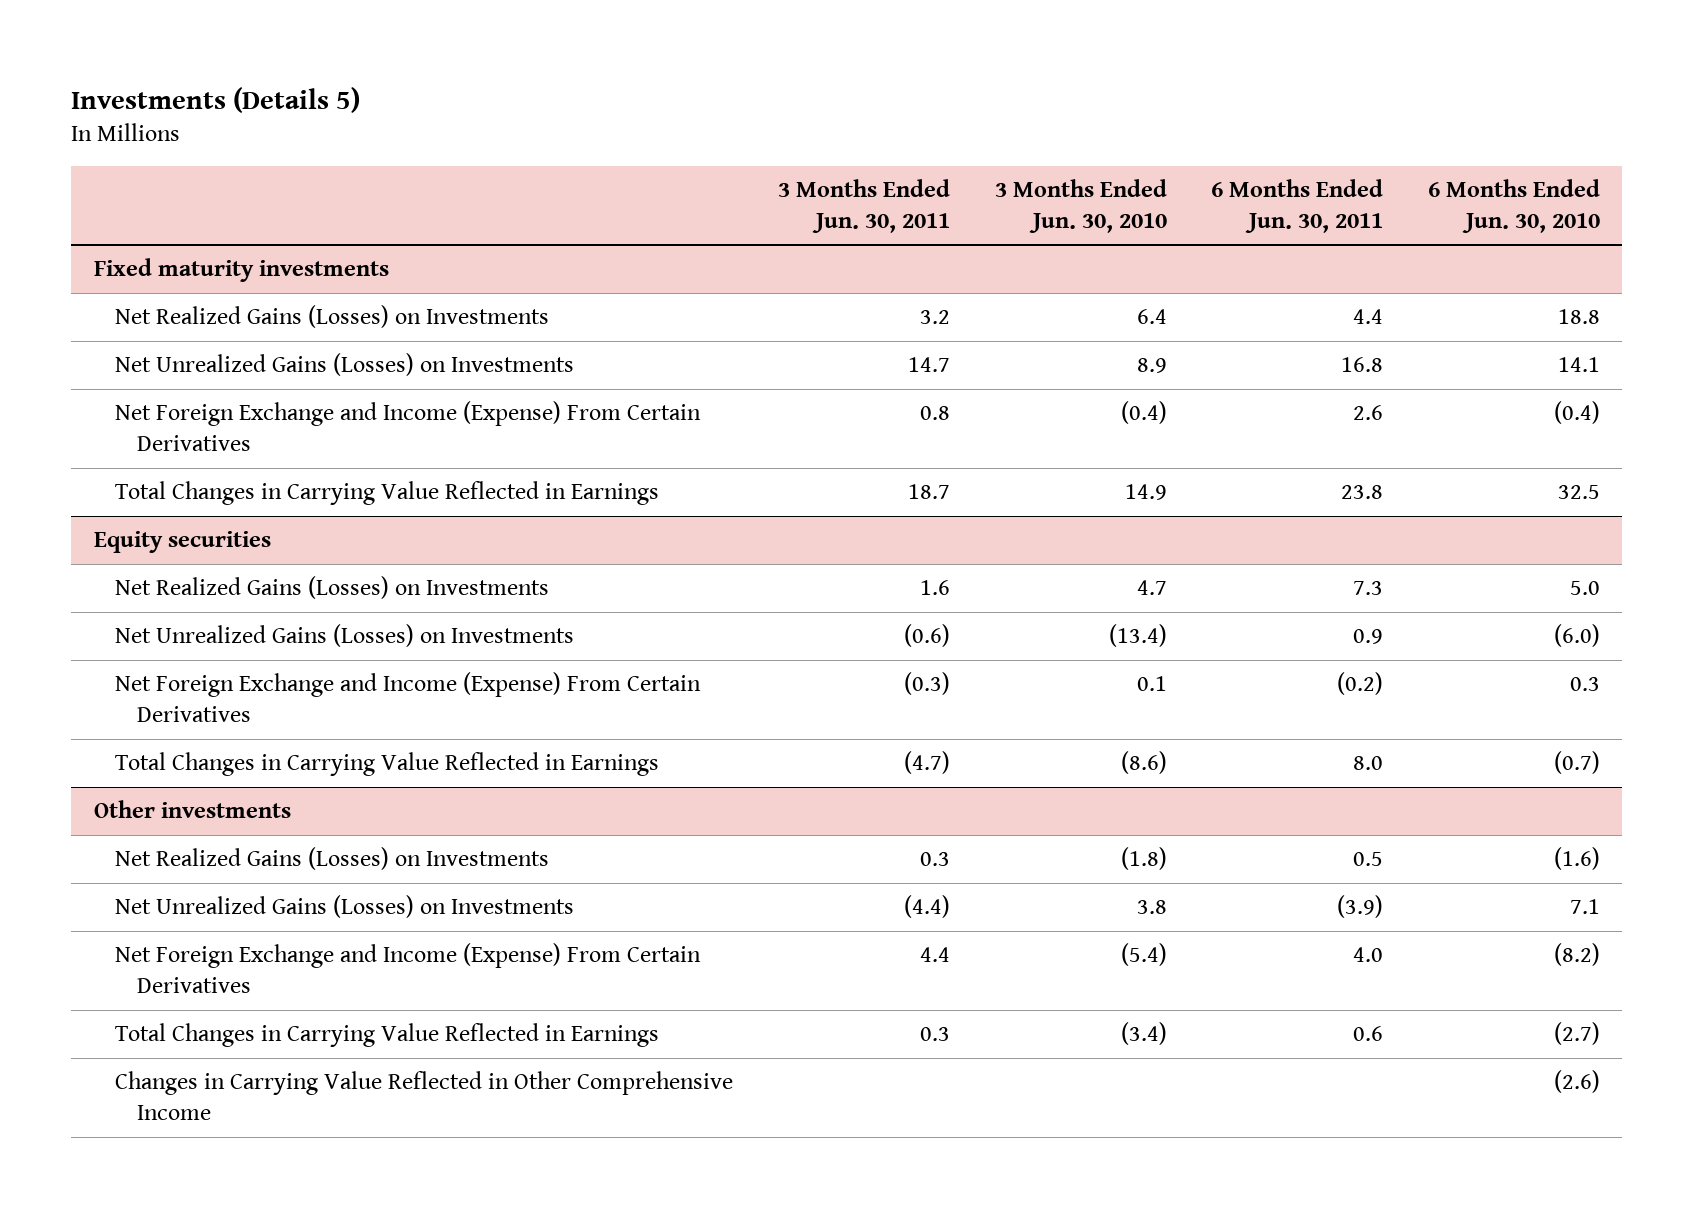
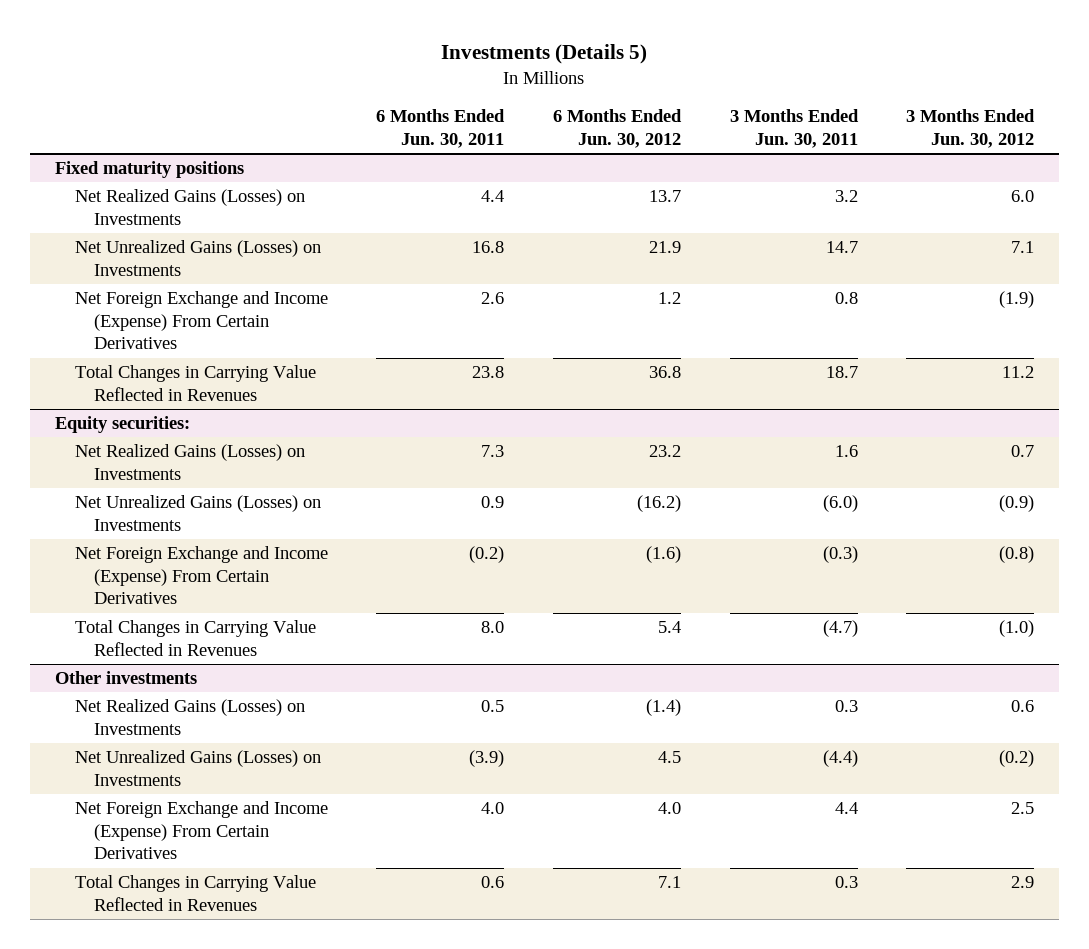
- | 3 Months Ended Jun. 30, 2011 | 3 Months Ended Jun. 30, 2010 | 6 Months Ended Jun. 30, 2011 | 6 Months Ended Jun. 30, 2010
+ | 6 Months Ended Jun. 30, 2011 | 6 Months Ended Jun. 30, 2012 | 3 Months Ended Jun. 30, 2011 | 3 Months Ended Jun. 30, 2012
- Fixed maturity investments
+ Fixed maturity positions
- Total Changes in Carrying Value Reflected in Earnings | 18.7 | 14.9 | 23.8 | 32.5
- Equity securities
+ Total Changes in Carrying Value Reflected in Revenues | 23.8 | 36.8 | 18.7 | 11.2
+ Equity securities:
- Net Unrealized Gains (Losses) on Investments | (0.6) | (13.4) | 0.9 | (6.0)
+ Net Unrealized Gains (Losses) on Investments | 0.9 | (16.2) | (6.0) | (0.9)
- Total Changes in Carrying Value Reflected in Earnings | (4.7) | (8.6) | 8.0 | (0.7)
+ Total Changes in Carrying Value Reflected in Revenues | 8.0 | 5.4 | (4.7) | (1.0)
@ Other investments
- Total Changes in Carrying Value Reflected in Earnings | 0.3 | (3.4) | 0.6 | (2.7)
- Changes in Carrying Value Reflected in Other Comprehensive Income | | | | (2.6)
+ Total Changes in Carrying Value Reflected in Revenues | 0.6 | 7.1 | 0.3 | 2.9

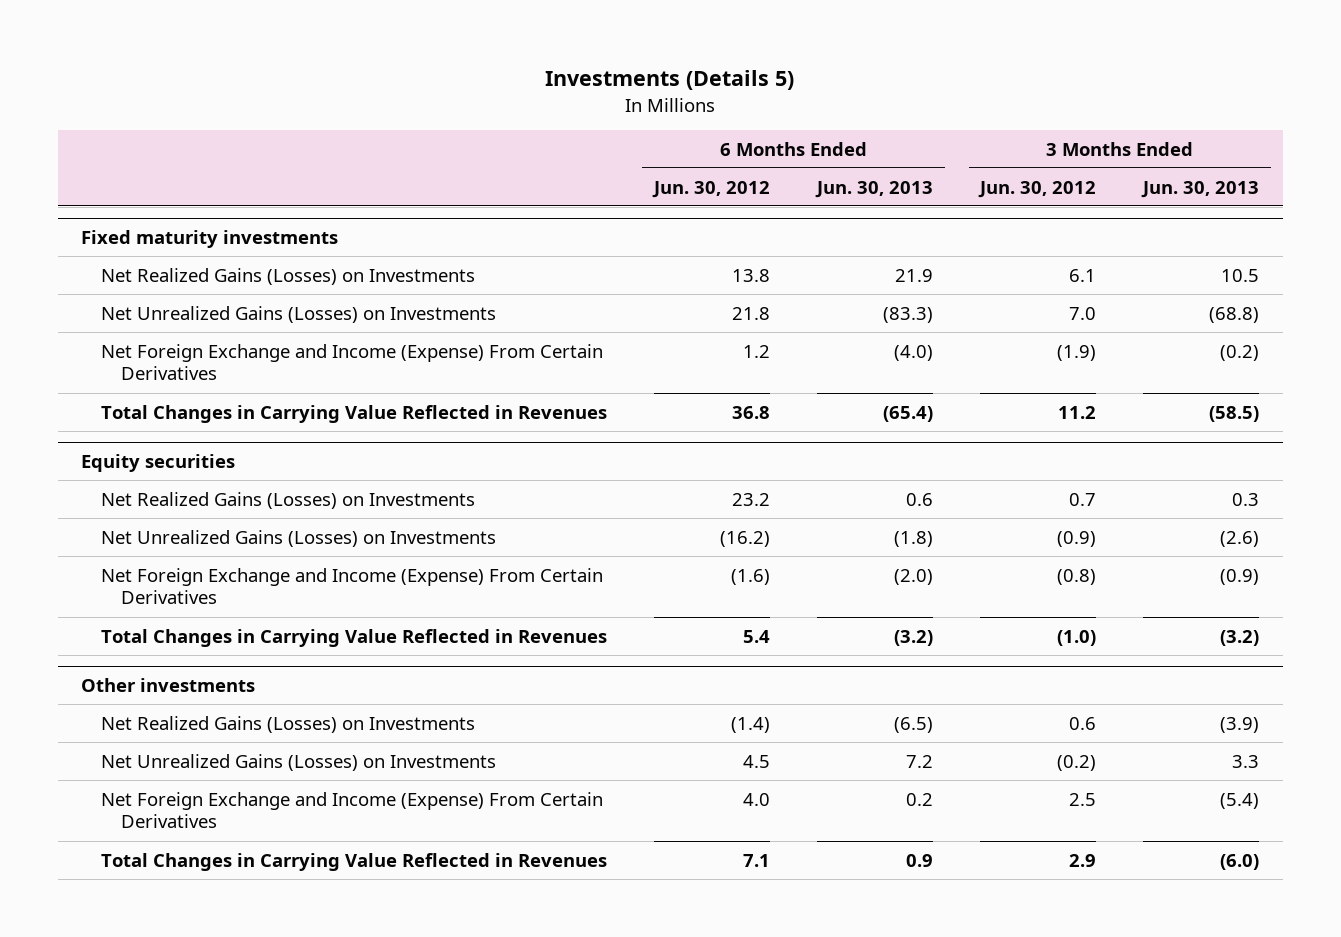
- | 6 Months Ended Jun. 30, 2011 | 6 Months Ended Jun. 30, 2012 | 3 Months Ended Jun. 30, 2011 | 3 Months Ended Jun. 30, 2012
+ | 6 Months Ended Jun. 30, 2012 | 6 Months Ended Jun. 30, 2013 | 3 Months Ended Jun. 30, 2012 | 3 Months Ended Jun. 30, 2013
- Fixed maturity positions
- Net Realized Gains (Losses) on Investments | 4.4 | 13.7 | 3.2 | 6.0
- Net Unrealized Gains (Losses) on Investments | 16.8 | 21.9 | 14.7 | 7.1
+ Fixed maturity investments
+ Net Realized Gains (Losses) on Investments | 13.8 | 21.9 | 6.1 | 10.5
+ Net Unrealized Gains (Losses) on Investments | 21.8 | (83.3) | 7.0 | (68.8)
- Equity securities:
+ Equity securities

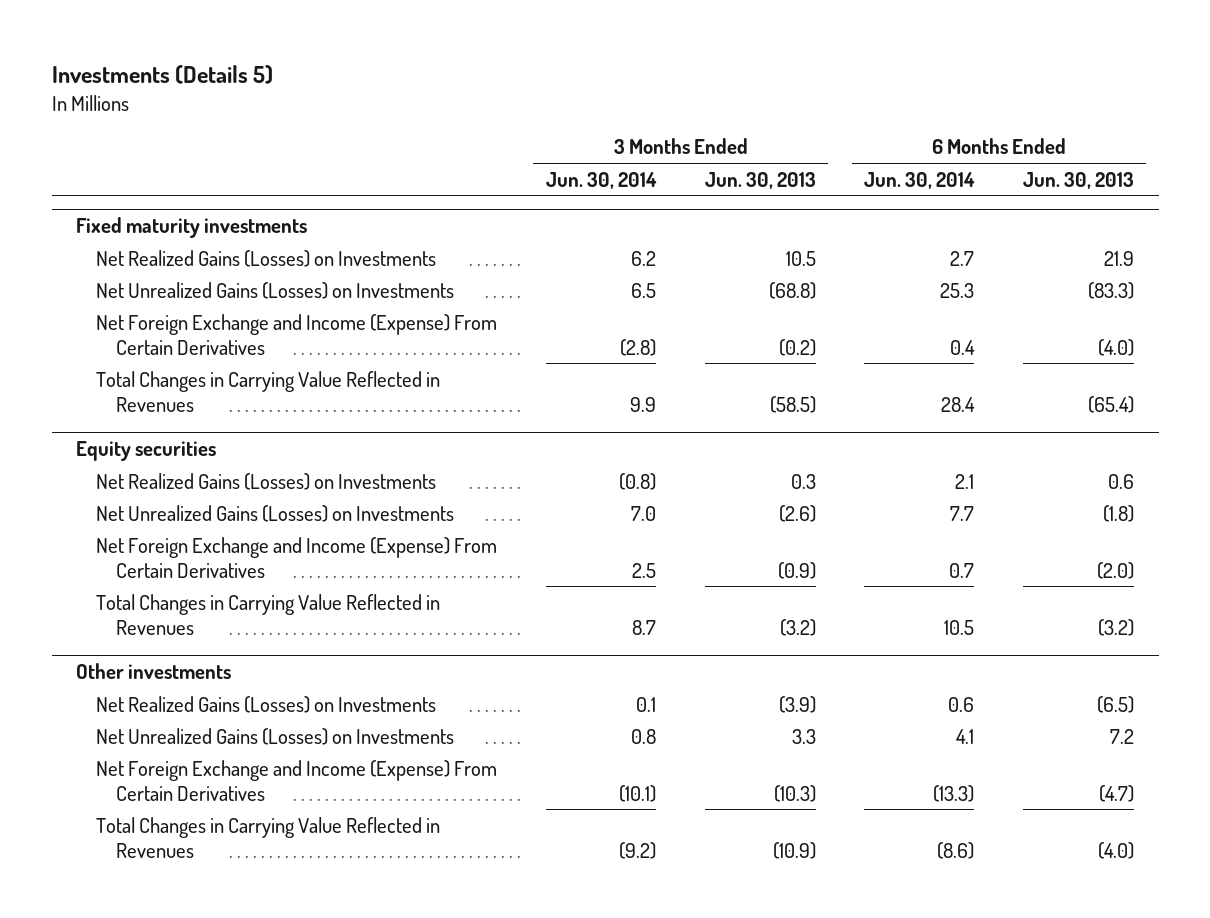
- | 6 Months Ended Jun. 30, 2012 | 6 Months Ended Jun. 30, 2013 | 3 Months Ended Jun. 30, 2012 | 3 Months Ended Jun. 30, 2013
+ | 3 Months Ended Jun. 30, 2014 | 3 Months Ended Jun. 30, 2013 | 6 Months Ended Jun. 30, 2014 | 6 Months Ended Jun. 30, 2013
@ Other investments
- Net Foreign Exchange and Income (Expense) From Certain Derivatives | 4.0 | 0.2 | 2.5 | (5.4)
- Total Changes in Carrying Value Reflected in Revenues | 7.1 | 0.9 | 2.9 | (6.0)
+ Net Foreign Exchange and Income (Expense) From Certain Derivatives | (10.1) | (10.3) | (13.3) | (4.7)
+ Total Changes in Carrying Value Reflected in Revenues | (9.2) | (10.9) | (8.6) | (4.0)

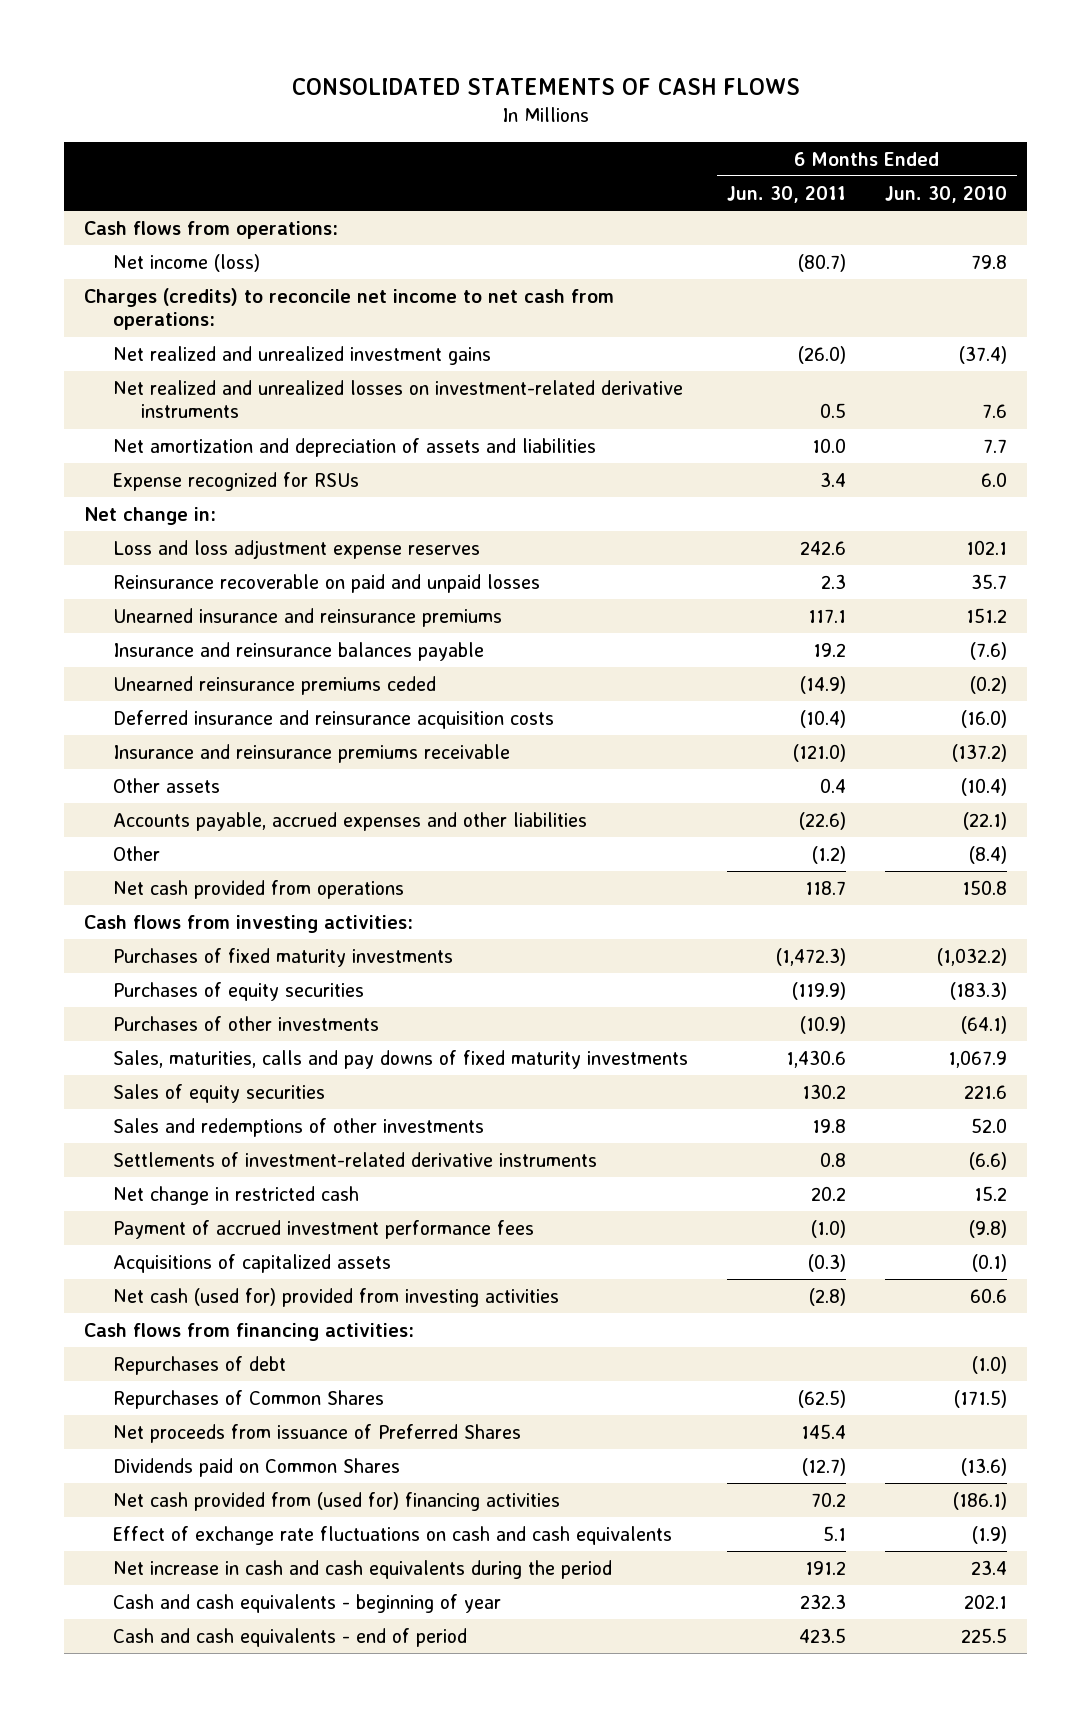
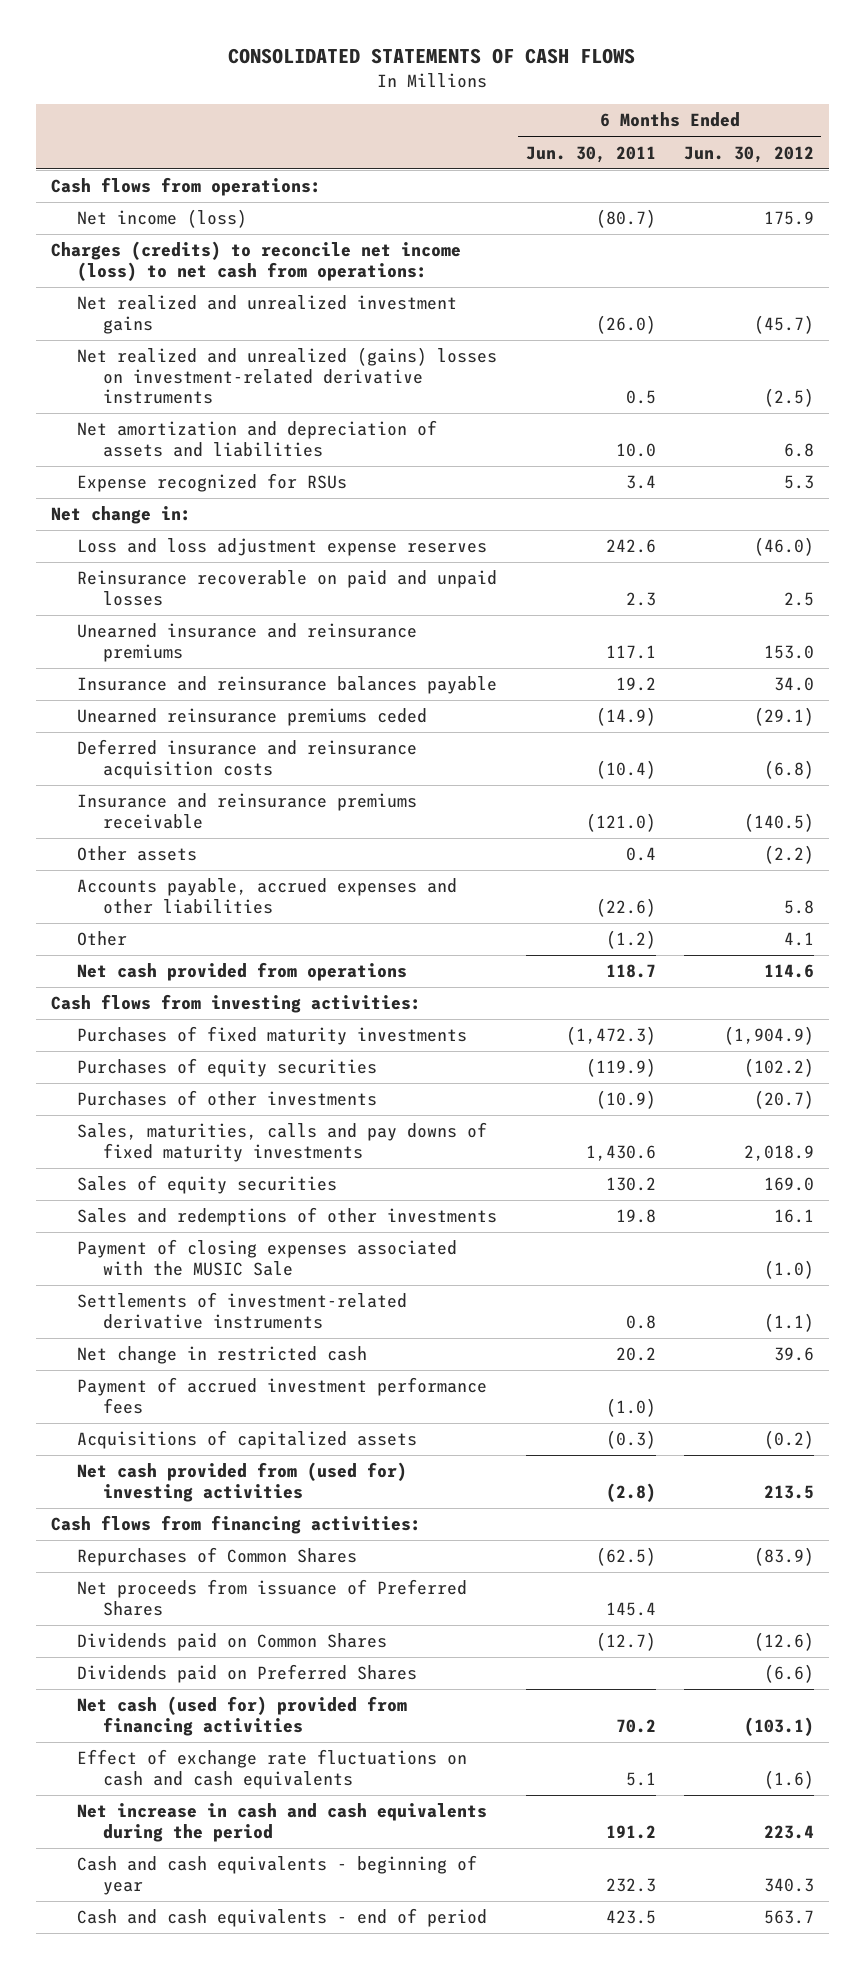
- | 6 Months Ended Jun. 30, 2011 | 6 Months Ended Jun. 30, 2010
+ | 6 Months Ended Jun. 30, 2011 | 6 Months Ended Jun. 30, 2012
- Charges (credits) to reconcile net income to net cash from operations:
+ Charges (credits) to reconcile net income (loss) to net cash from operations:
- Net realized and unrealized losses on investment-related derivative instruments | 0.5 | 7.6
+ Net realized and unrealized (gains) losses on investment-related derivative instruments | 0.5 | (2.5)
+ Payment of closing expenses associated with the MUSIC Sale | | (1.0)
- Net cash (used for) provided from investing activities | (2.8) | 60.6
+ Net cash provided from (used for) investing activities | (2.8) | 213.5
- Repurchases of debt | | (1.0)
- Net cash provided from (used for) financing activities | 70.2 | (186.1)
+ Dividends paid on Preferred Shares | | (6.6)
+ Net cash (used for) provided from financing activities | 70.2 | (103.1)

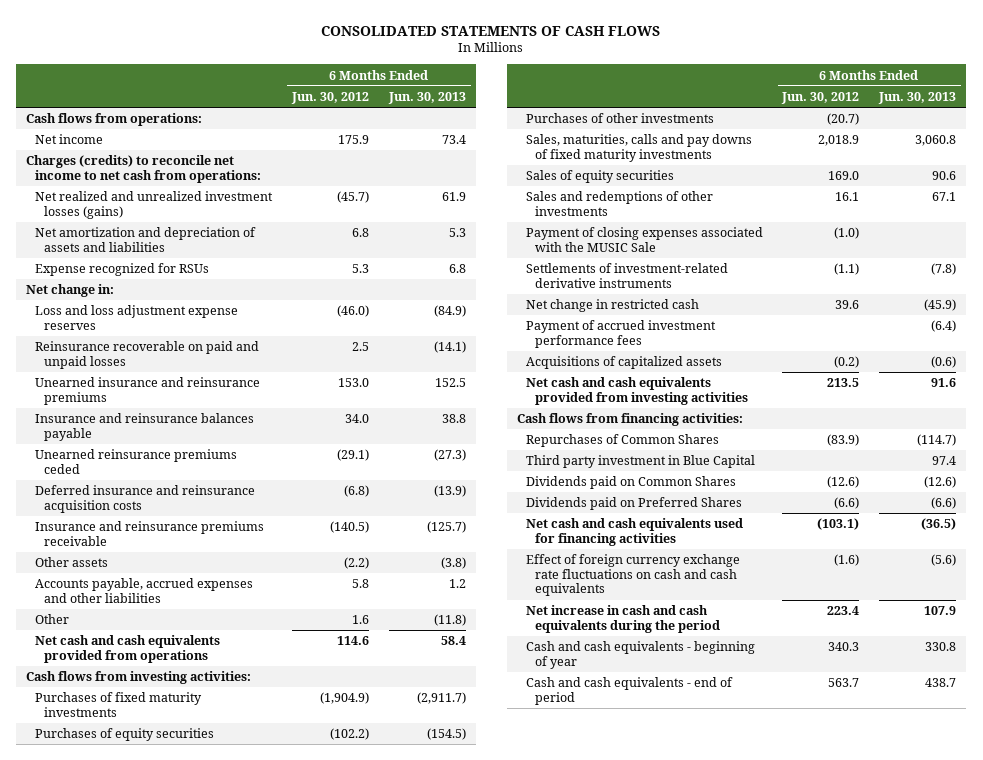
- | 6 Months Ended Jun. 30, 2011 | 6 Months Ended Jun. 30, 2012
+ | 6 Months Ended Jun. 30, 2012 | 6 Months Ended Jun. 30, 2013
- Net income (loss) | (80.7) | 175.9
- Charges (credits) to reconcile net income (loss) to net cash from operations:
- Net realized and unrealized investment gains | (26.0) | (45.7)
- Net realized and unrealized (gains) losses on investment-related derivative instruments | 0.5 | (2.5)
+ Net income | 175.9 | 73.4
+ Charges (credits) to reconcile net income to net cash from operations:
+ Net realized and unrealized investment losses (gains) | (45.7) | 61.9
- Other | (1.2) | 4.1
- Net cash provided from operations | 118.7 | 114.6
+ Other | 1.6 | (11.8)
+ Net cash and cash equivalents provided from operations | 114.6 | 58.4
- Net cash provided from (used for) investing activities | (2.8) | 213.5
+ Net cash and cash equivalents provided from investing activities | 213.5 | 91.6
- Net proceeds from issuance of Preferred Shares | 145.4 |
+ Third party investment in Blue Capital | | 97.4
- Net cash (used for) provided from financing activities | 70.2 | (103.1)
- Effect of exchange rate fluctuations on cash and cash equivalents | 5.1 | (1.6)
+ Net cash and cash equivalents used for financing activities | (103.1) | (36.5)
+ Effect of foreign currency exchange rate fluctuations on cash and cash equivalents | (1.6) | (5.6)

